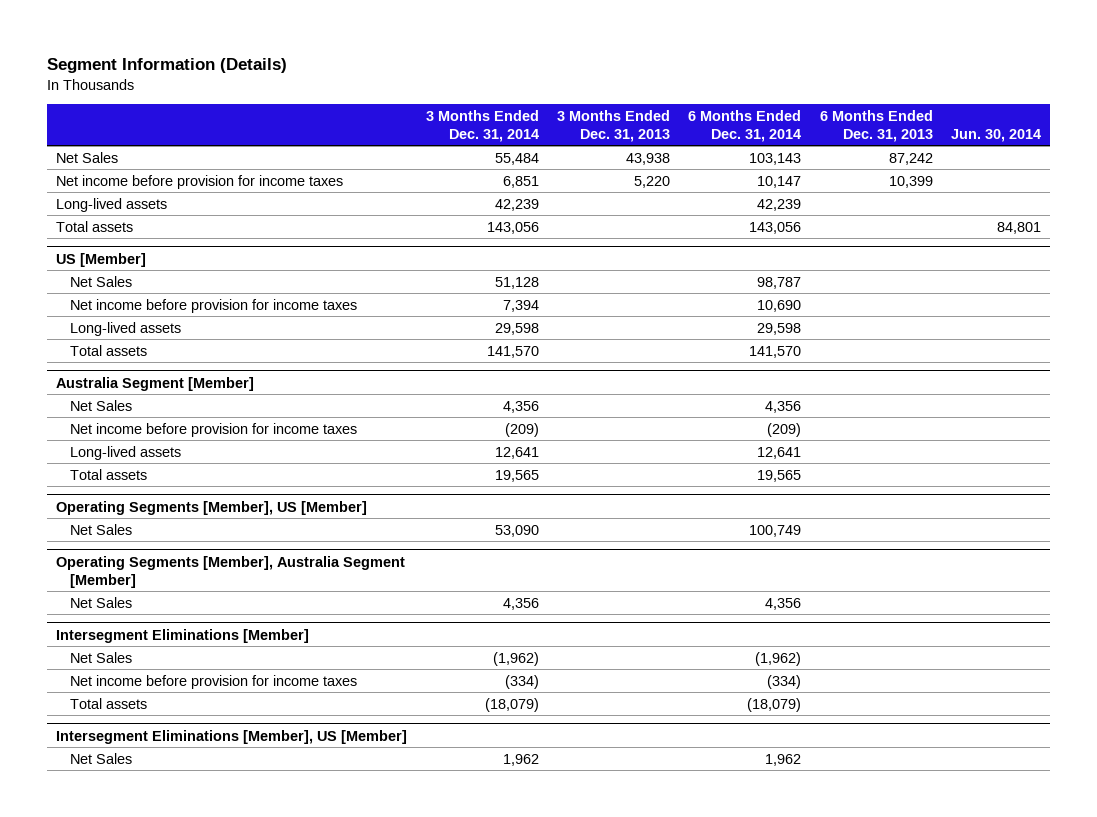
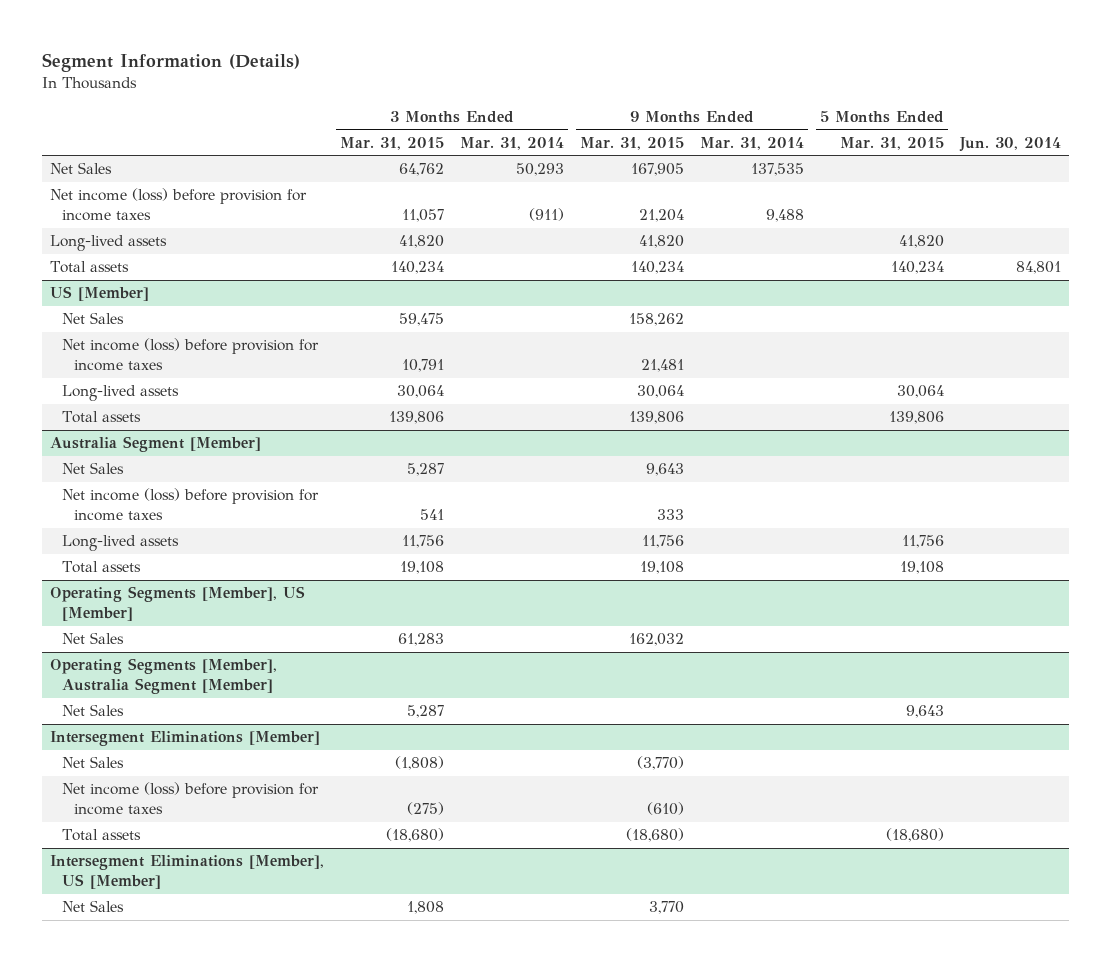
- | 3 Months Ended Dec. 31, 2014 | 3 Months Ended Dec. 31, 2013 | 6 Months Ended Dec. 31, 2014 | 6 Months Ended Dec. 31, 2013 | Jun. 30, 2014
+ | 3 Months Ended Mar. 31, 2015 | 3 Months Ended Mar. 31, 2014 | 9 Months Ended Mar. 31, 2015 | 9 Months Ended Mar. 31, 2014 | 5 Months Ended Mar. 31, 2015 | Jun. 30, 2014
- Net income before provision for income taxes | 6,851 | 5,220 | 10,147 | 10,399 |
+ Net income (loss) before provision for income taxes | 11,057 | (911) | 21,204 | 9,488 | |
@ US [Member]
- Net income before provision for income taxes | 7,394 | | 10,690 | |
+ Net income (loss) before provision for income taxes | 10,791 | | 21,481 | | |
@ Australia Segment [Member]
- Net income before provision for income taxes | (209) | | (209) | |
+ Net income (loss) before provision for income taxes | 541 | | 333 | | |
@ Intersegment Eliminations [Member]
- Net income before provision for income taxes | (334) | | (334) | |
+ Net income (loss) before provision for income taxes | (275) | | (610) | | |

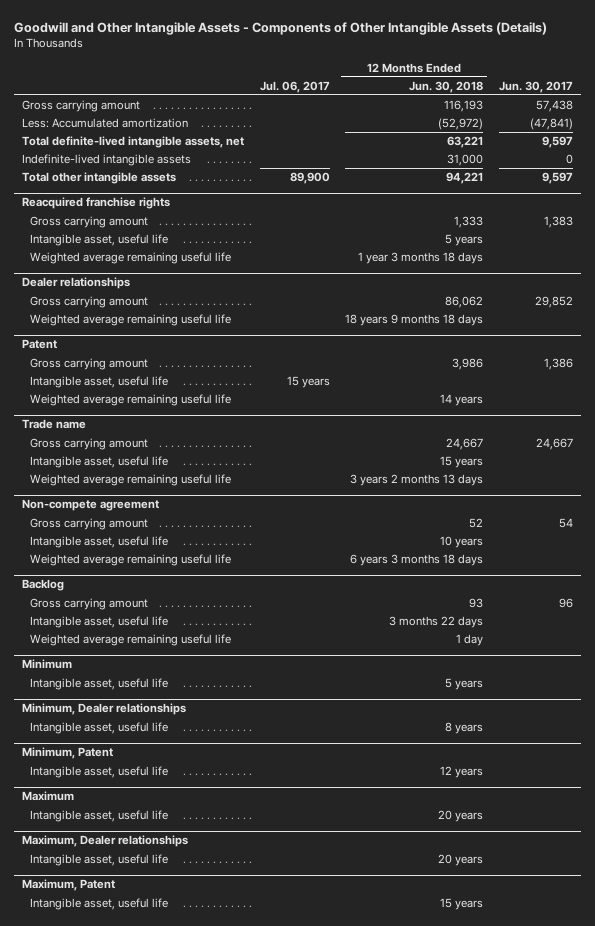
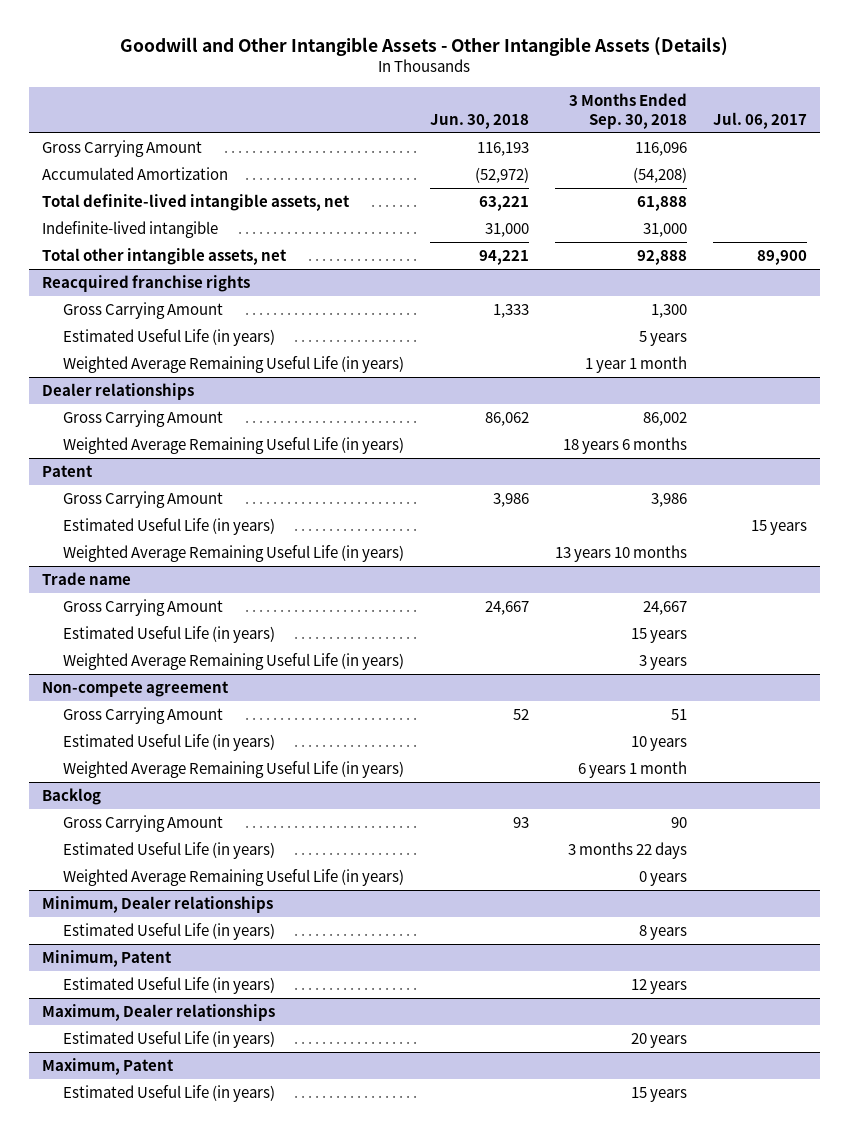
- Goodwill and Other Intangible Assets - Components of Other Intangible Assets (Details)
+ Goodwill and Other Intangible Assets - Other Intangible Assets (Details)
- | Jul. 06, 2017 | 12 Months Ended Jun. 30, 2018 | Jun. 30, 2017
+ | Jun. 30, 2018 | 3 Months Ended Sep. 30, 2018 | Jul. 06, 2017
- Gross carrying amount | | 116,193 | 57,438
- Less: Accumulated amortization | | (52,972) | (47,841)
+ Gross Carrying Amount | 116,193 | 116,096 |
+ Accumulated Amortization | (52,972) | (54,208) |
- Indefinite-lived intangible assets | | 31,000 | 0
- Total other intangible assets | 89,900 | 94,221 | 9,597
+ Indefinite-lived intangible | 31,000 | 31,000 |
+ Total other intangible assets, net | 94,221 | 92,888 | 89,900
@ Reacquired franchise rights
- Gross carrying amount | | 1,333 | 1,383
- Intangible asset, useful life | | 5 years |
- Weighted average remaining useful life | | 1 year 3 months 18 days |
+ Gross Carrying Amount | 1,333 | 1,300 |
+ Estimated Useful Life (in years) | | 5 years |
+ Weighted Average Remaining Useful Life (in years) | | 1 year 1 month |
@ Dealer relationships
- Gross carrying amount | | 86,062 | 29,852
- Weighted average remaining useful life | | 18 years 9 months 18 days |
+ Gross Carrying Amount | 86,062 | 86,002 |
+ Weighted Average Remaining Useful Life (in years) | | 18 years 6 months |
@ Patent
- Gross carrying amount | | 3,986 | 1,386
- Intangible asset, useful life | 15 years | |
- Weighted average remaining useful life | | 14 years |
+ Gross Carrying Amount | 3,986 | 3,986 |
+ Estimated Useful Life (in years) | | | 15 years
+ Weighted Average Remaining Useful Life (in years) | | 13 years 10 months |
@ Trade name
- Gross carrying amount | | 24,667 | 24,667
- Intangible asset, useful life | | 15 years |
- Weighted average remaining useful life | | 3 years 2 months 13 days |
+ Gross Carrying Amount | 24,667 | 24,667 |
+ Estimated Useful Life (in years) | | 15 years |
+ Weighted Average Remaining Useful Life (in years) | | 3 years |
@ Non-compete agreement
- Gross carrying amount | | 52 | 54
- Intangible asset, useful life | | 10 years |
- Weighted average remaining useful life | | 6 years 3 months 18 days |
+ Gross Carrying Amount | 52 | 51 |
+ Estimated Useful Life (in years) | | 10 years |
+ Weighted Average Remaining Useful Life (in years) | | 6 years 1 month |
@ Backlog
- Gross carrying amount | | 93 | 96
- Intangible asset, useful life | | 3 months 22 days |
- Weighted average remaining useful life | | 1 day |
- Minimum
- Intangible asset, useful life | | 5 years |
@ Backlog
+ Gross Carrying Amount | 93 | 90 |
+ Estimated Useful Life (in years) | | 3 months 22 days |
+ Weighted Average Remaining Useful Life (in years) | | 0 years |
@ Minimum, Dealer relationships
- Intangible asset, useful life | | 8 years |
+ Estimated Useful Life (in years) | | 8 years |
@ Minimum, Patent
- Intangible asset, useful life | | 12 years |
- Maximum
- Intangible asset, useful life | | 20 years |
@ Minimum, Patent
+ Estimated Useful Life (in years) | | 12 years |
@ Maximum, Dealer relationships
- Intangible asset, useful life | | 20 years |
+ Estimated Useful Life (in years) | | 20 years |
@ Maximum, Patent
- Intangible asset, useful life | | 15 years |
+ Estimated Useful Life (in years) | | 15 years |

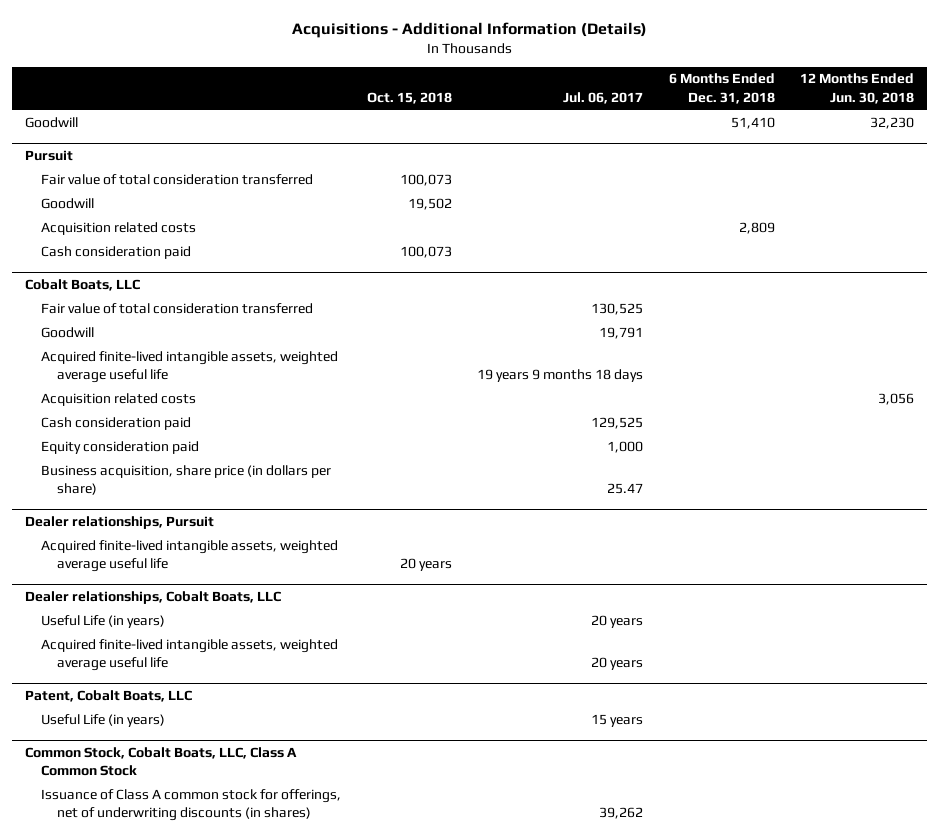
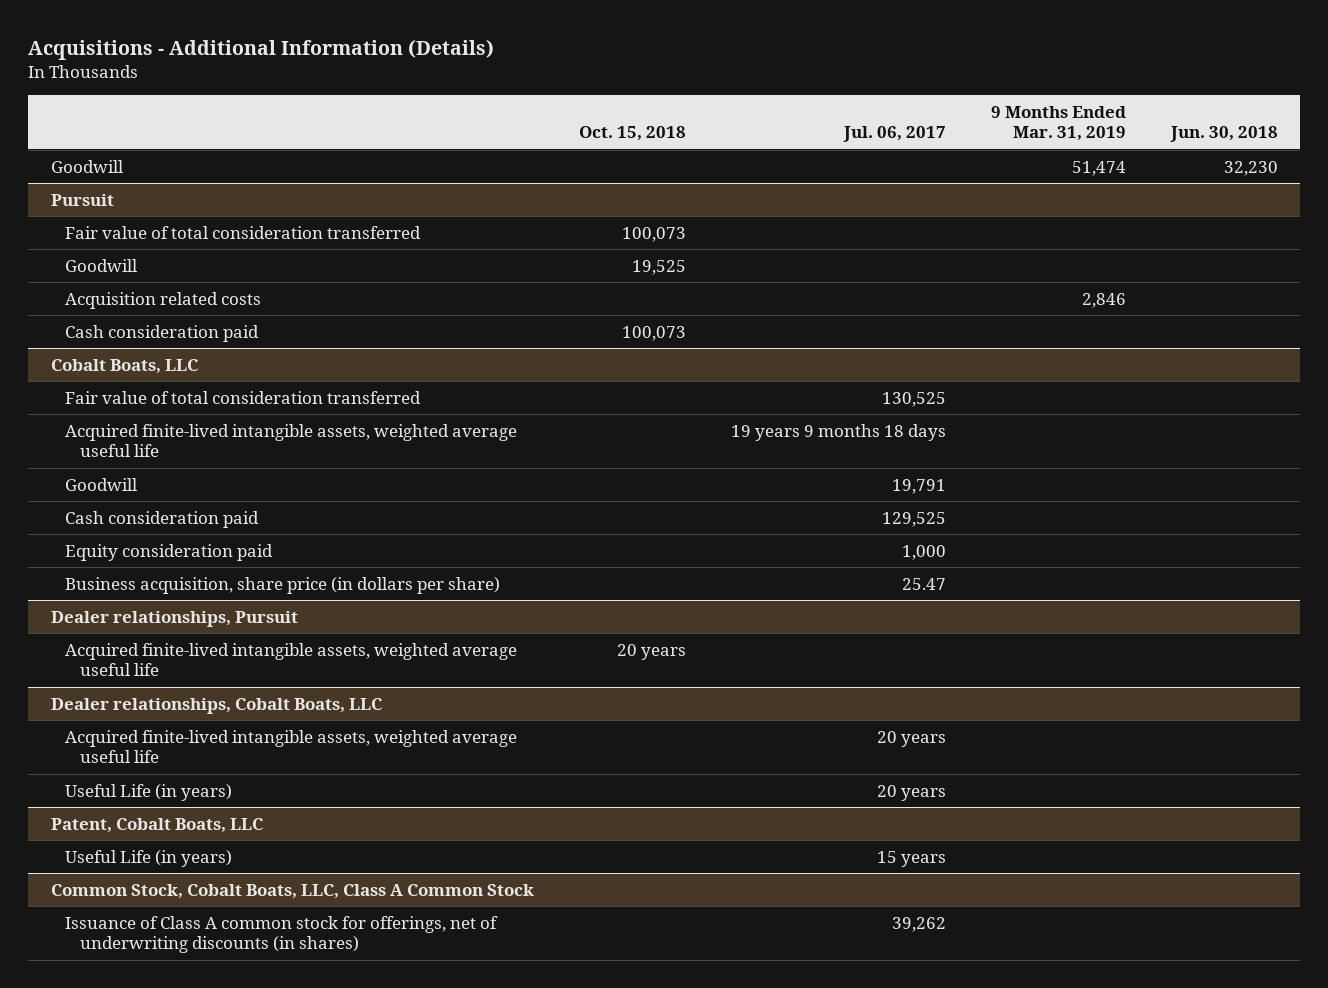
- | Oct. 15, 2018 | Jul. 06, 2017 | 6 Months Ended Dec. 31, 2018 | 12 Months Ended Jun. 30, 2018
+ | Oct. 15, 2018 | Jul. 06, 2017 | 9 Months Ended Mar. 31, 2019 | Jun. 30, 2018
@ Pursuit
- Goodwill | 19,502 | | |
+ Goodwill | 19,525 | | |
@ Cobalt Boats, LLC
- Acquisition related costs | | | | 3,056
moved down: Goodwill | | 19,791 | |
@ Dealer relationships, Cobalt Boats, LLC
moved down: Useful Life (in years) | | 20 years | |

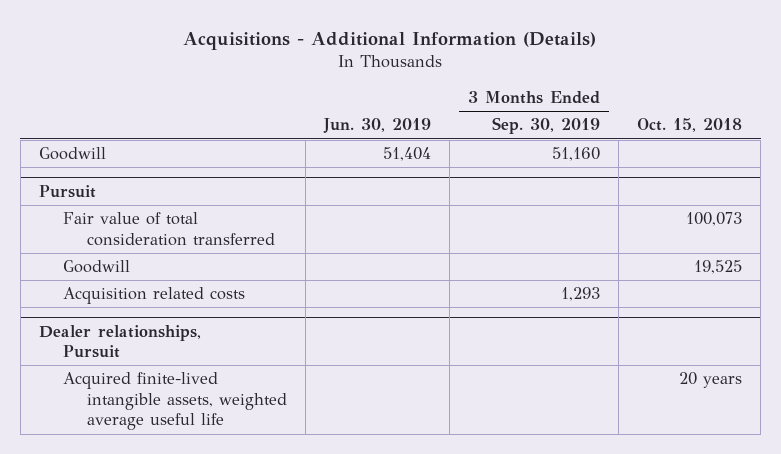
- | Oct. 15, 2018 | Jul. 06, 2017 | 9 Months Ended Mar. 31, 2019 | Jun. 30, 2018
+ | Jun. 30, 2019 | 3 Months Ended Sep. 30, 2019 | Oct. 15, 2018
@ Pursuit
- Cash consideration paid | 100,073 | | |
- Cobalt Boats, LLC
- Fair value of total consideration transferred | | 130,525 | |
- Acquired finite-lived intangible assets, weighted average useful life | | 19 years 9 months 18 days | |
- Goodwill | | 19,791 | |
- Cash consideration paid | | 129,525 | |
- Equity consideration paid | | 1,000 | |
- Business acquisition, share price (in dollars per share) | | 25.47 | |
- Dealer relationships, Cobalt Boats, LLC
- Acquired finite-lived intangible assets, weighted average useful life | | 20 years | |
- Useful Life (in years) | | 20 years | |
- Patent, Cobalt Boats, LLC
- Useful Life (in years) | | 15 years | |
- Common Stock, Cobalt Boats, LLC, Class A Common Stock
- Issuance of Class A common stock for offerings, net of underwriting discounts (in shares) | | 39,262 | |

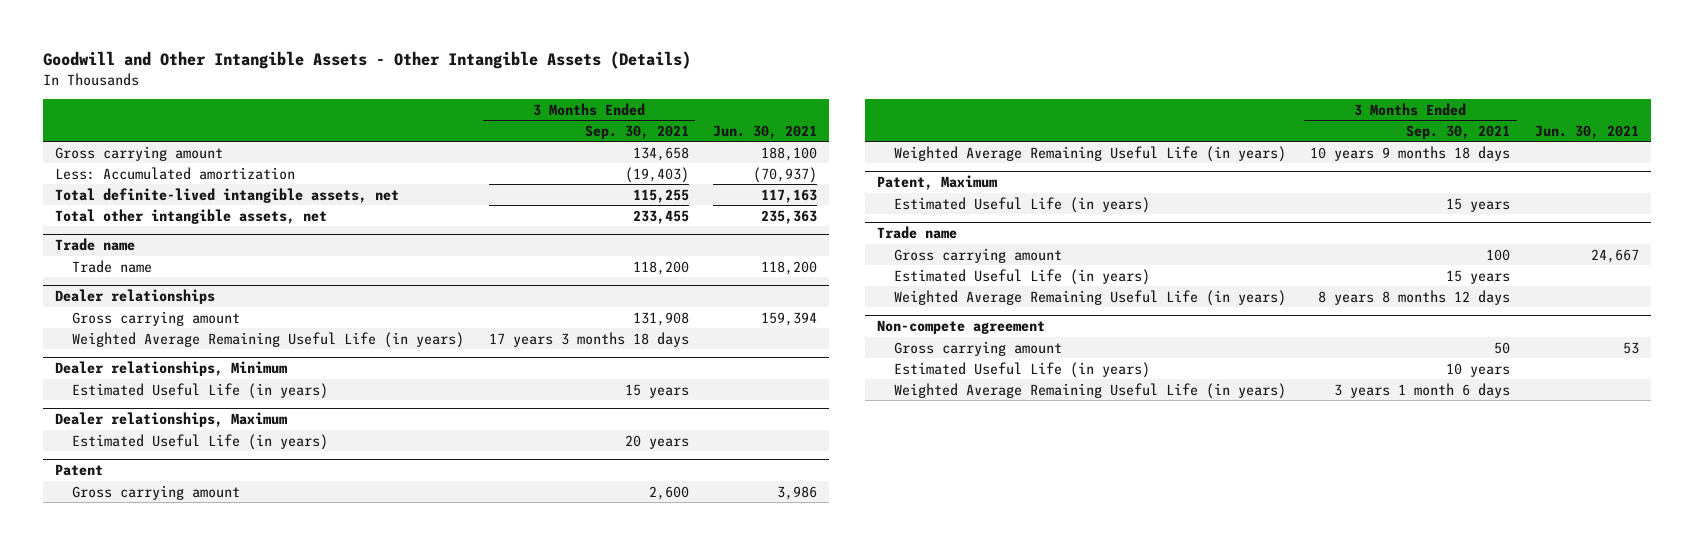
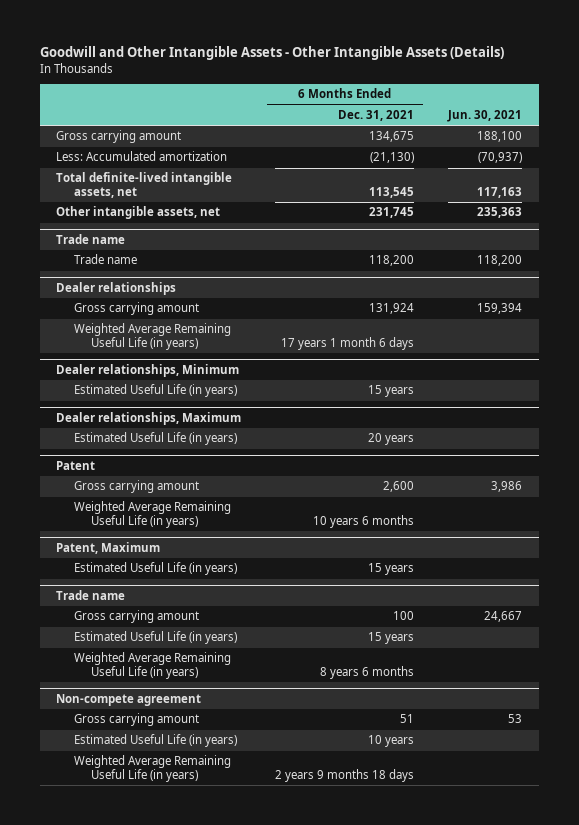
- | 3 Months Ended Sep. 30, 2021 | Jun. 30, 2021
+ | 6 Months Ended Dec. 31, 2021 | Jun. 30, 2021
- Total other intangible assets, net | 233,455 | 235,363
+ Other intangible assets, net | 231,745 | 235,363

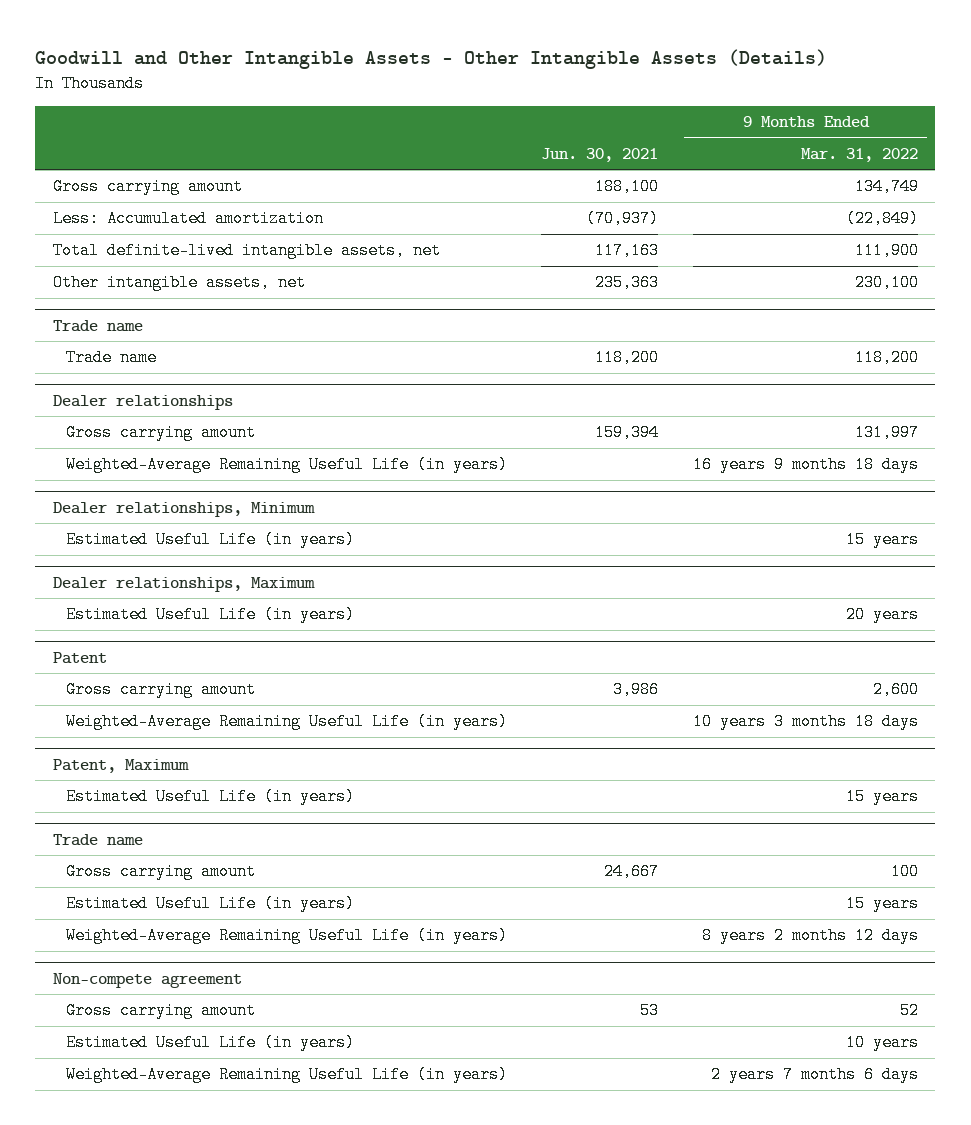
- | 6 Months Ended Dec. 31, 2021 | Jun. 30, 2021
+ | Jun. 30, 2021 | 9 Months Ended Mar. 31, 2022
@ Dealer relationships
- Weighted Average Remaining Useful Life (in years) | 17 years 1 month 6 days |
+ Weighted-Average Remaining Useful Life (in years) | | 16 years 9 months 18 days
@ Patent
- Weighted Average Remaining Useful Life (in years) | 10 years 6 months |
+ Weighted-Average Remaining Useful Life (in years) | | 10 years 3 months 18 days
@ Trade name
- Weighted Average Remaining Useful Life (in years) | 8 years 6 months |
+ Weighted-Average Remaining Useful Life (in years) | | 8 years 2 months 12 days
@ Non-compete agreement
- Weighted Average Remaining Useful Life (in years) | 2 years 9 months 18 days |
+ Weighted-Average Remaining Useful Life (in years) | | 2 years 7 months 6 days

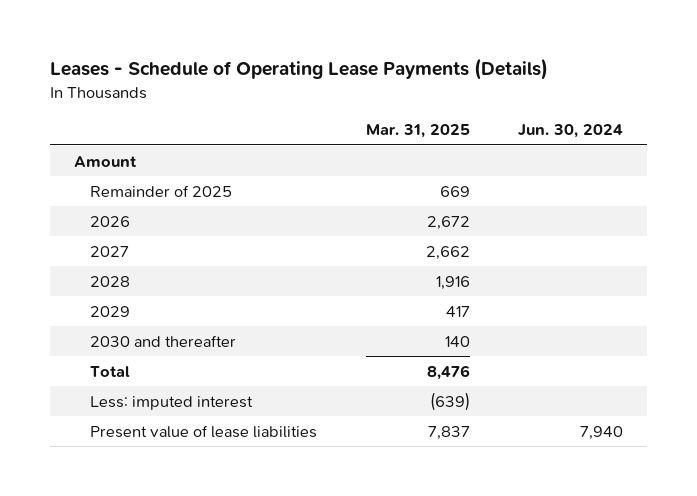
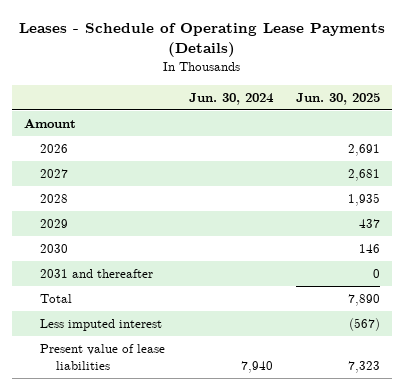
- | Mar. 31, 2025 | Jun. 30, 2024
+ | Jun. 30, 2024 | Jun. 30, 2025
- Remainder of 2025 | 669 |
- 2030 and thereafter | 140 |
+ 2030 | | 146
+ 2031 and thereafter | | 0
- Less: imputed interest | (639) |
+ Less imputed interest | | (567)

